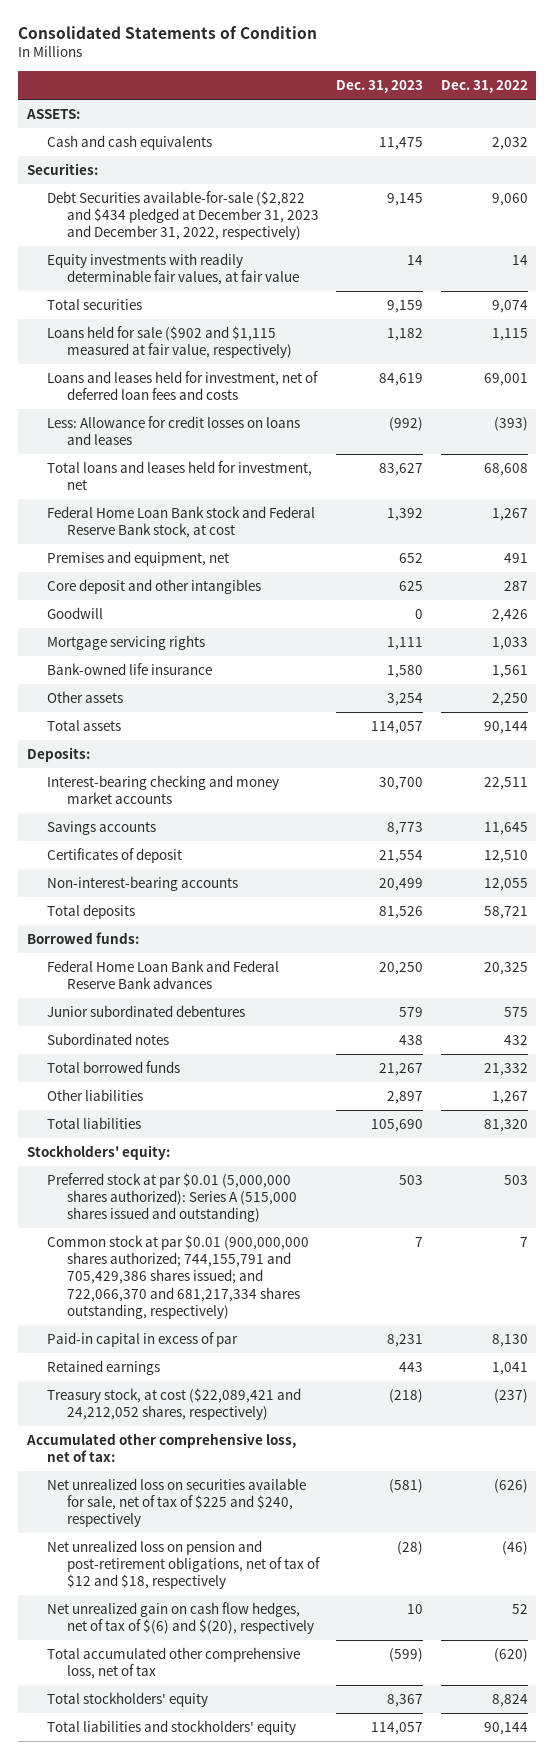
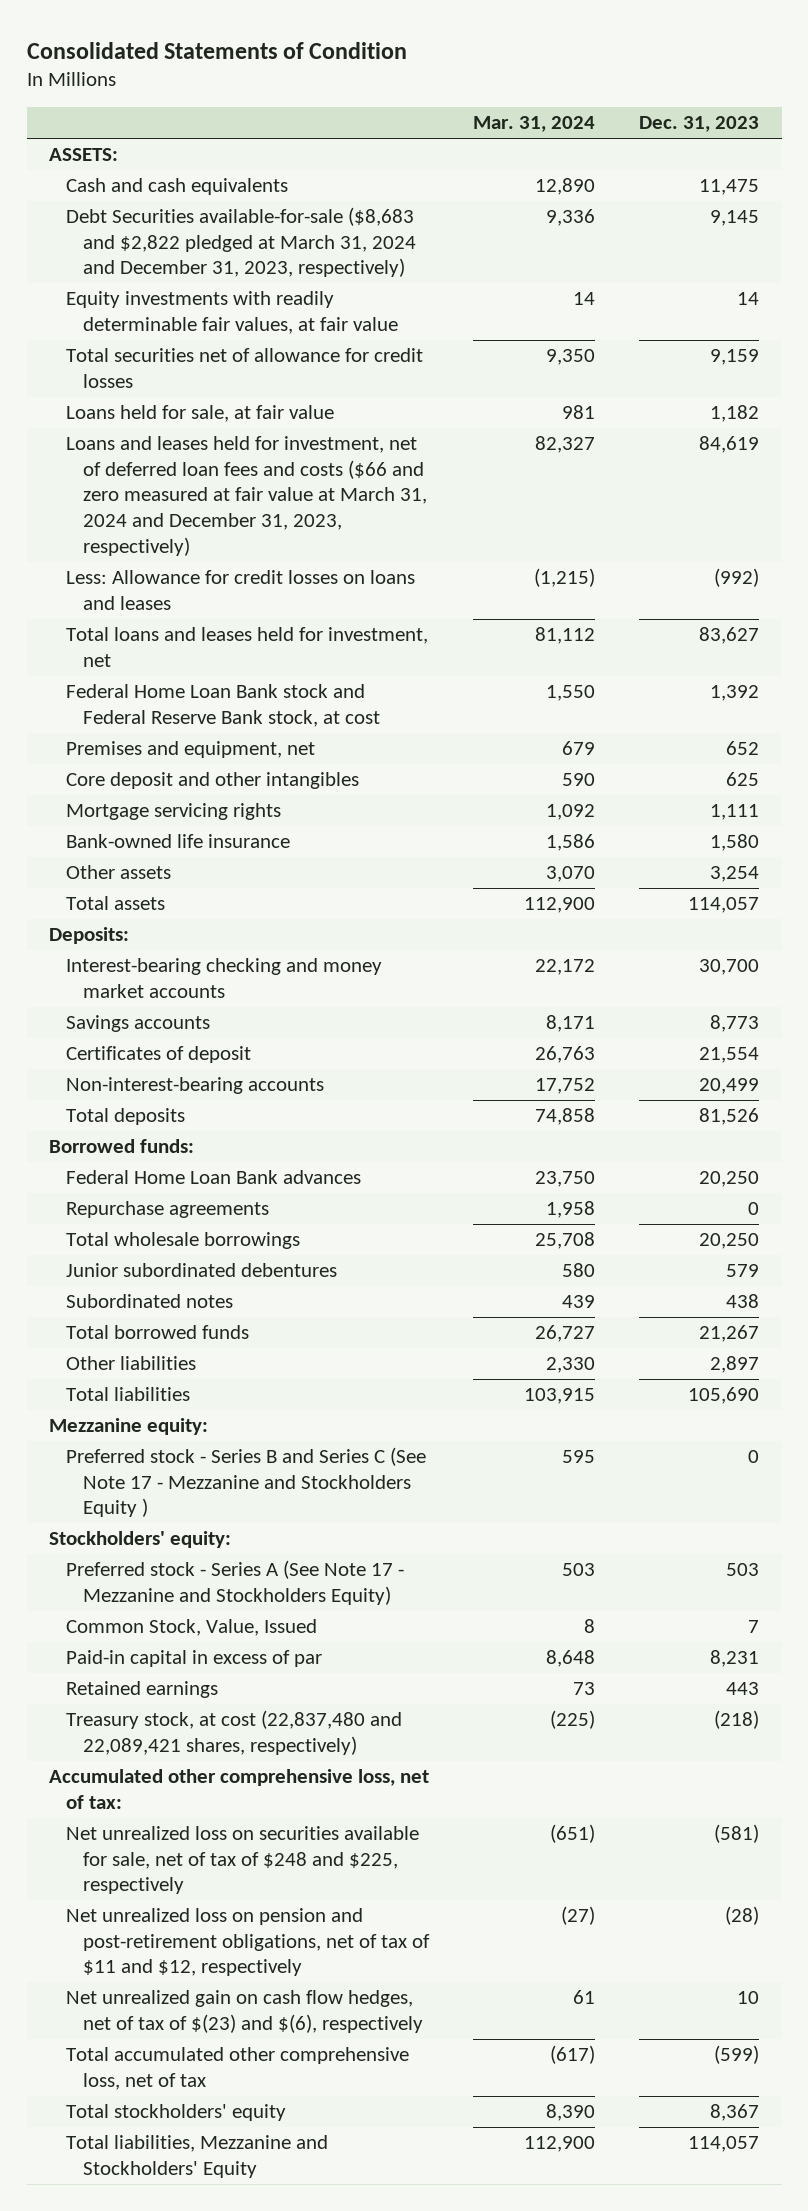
- | Dec. 31, 2023 | Dec. 31, 2022
+ | Mar. 31, 2024 | Dec. 31, 2023
- Securities:
- Debt Securities available-for-sale ($2,822 and $434 pledged at December 31, 2023 and December 31, 2022, respectively) | 9,145 | 9,060
+ Debt Securities available-for-sale ($8,683 and $2,822 pledged at March 31, 2024 and December 31, 2023, respectively) | 9,336 | 9,145
- Total securities | 9,159 | 9,074
- Loans held for sale ($902 and $1,115 measured at fair value, respectively) | 1,182 | 1,115
- Loans and leases held for investment, net of deferred loan fees and costs | 84,619 | 69,001
+ Total securities net of allowance for credit losses | 9,350 | 9,159
+ Loans held for sale, at fair value | 981 | 1,182
+ Loans and leases held for investment, net of deferred loan fees and costs ($66 and zero measured at fair value at March 31, 2024 and December 31, 2023, respectively) | 82,327 | 84,619
- Goodwill | 0 | 2,426
- Federal Home Loan Bank and Federal Reserve Bank advances | 20,250 | 20,325
+ Federal Home Loan Bank advances | 23,750 | 20,250
+ Repurchase agreements | 1,958 | 0
+ Total wholesale borrowings | 25,708 | 20,250
+ Mezzanine equity:
+ Preferred stock - Series B and Series C (See Note 17 - Mezzanine and Stockholders Equity ) | 595 | 0
- Preferred stock at par $0.01 (5,000,000 shares authorized): Series A (515,000 shares issued and outstanding) | 503 | 503
- Common stock at par $0.01 (900,000,000 shares authorized; 744,155,791 and 705,429,386 shares issued; and 722,066,370 and 681,217,334 shares outstanding, respectively) | 7 | 7
+ Preferred stock - Series A (See Note 17 - Mezzanine and Stockholders Equity) | 503 | 503
+ Common Stock, Value, Issued | 8 | 7
- Treasury stock, at cost ($22,089,421 and 24,212,052 shares, respectively) | (218) | (237)
+ Treasury stock, at cost (22,837,480 and 22,089,421 shares, respectively) | (225) | (218)
- Net unrealized loss on securities available for sale, net of tax of $225 and $240, respectively | (581) | (626)
- Net unrealized loss on pension and post-retirement obligations, net of tax of $12 and $18, respectively | (28) | (46)
- Net unrealized gain on cash flow hedges, net of tax of $(6) and $(20), respectively | 10 | 52
+ Net unrealized loss on securities available for sale, net of tax of $248 and $225, respectively | (651) | (581)
+ Net unrealized loss on pension and post-retirement obligations, net of tax of $11 and $12, respectively | (27) | (28)
+ Net unrealized gain on cash flow hedges, net of tax of $(23) and $(6), respectively | 61 | 10
- Total liabilities and stockholders' equity | 114,057 | 90,144
+ Total liabilities, Mezzanine and Stockholders' Equity | 112,900 | 114,057

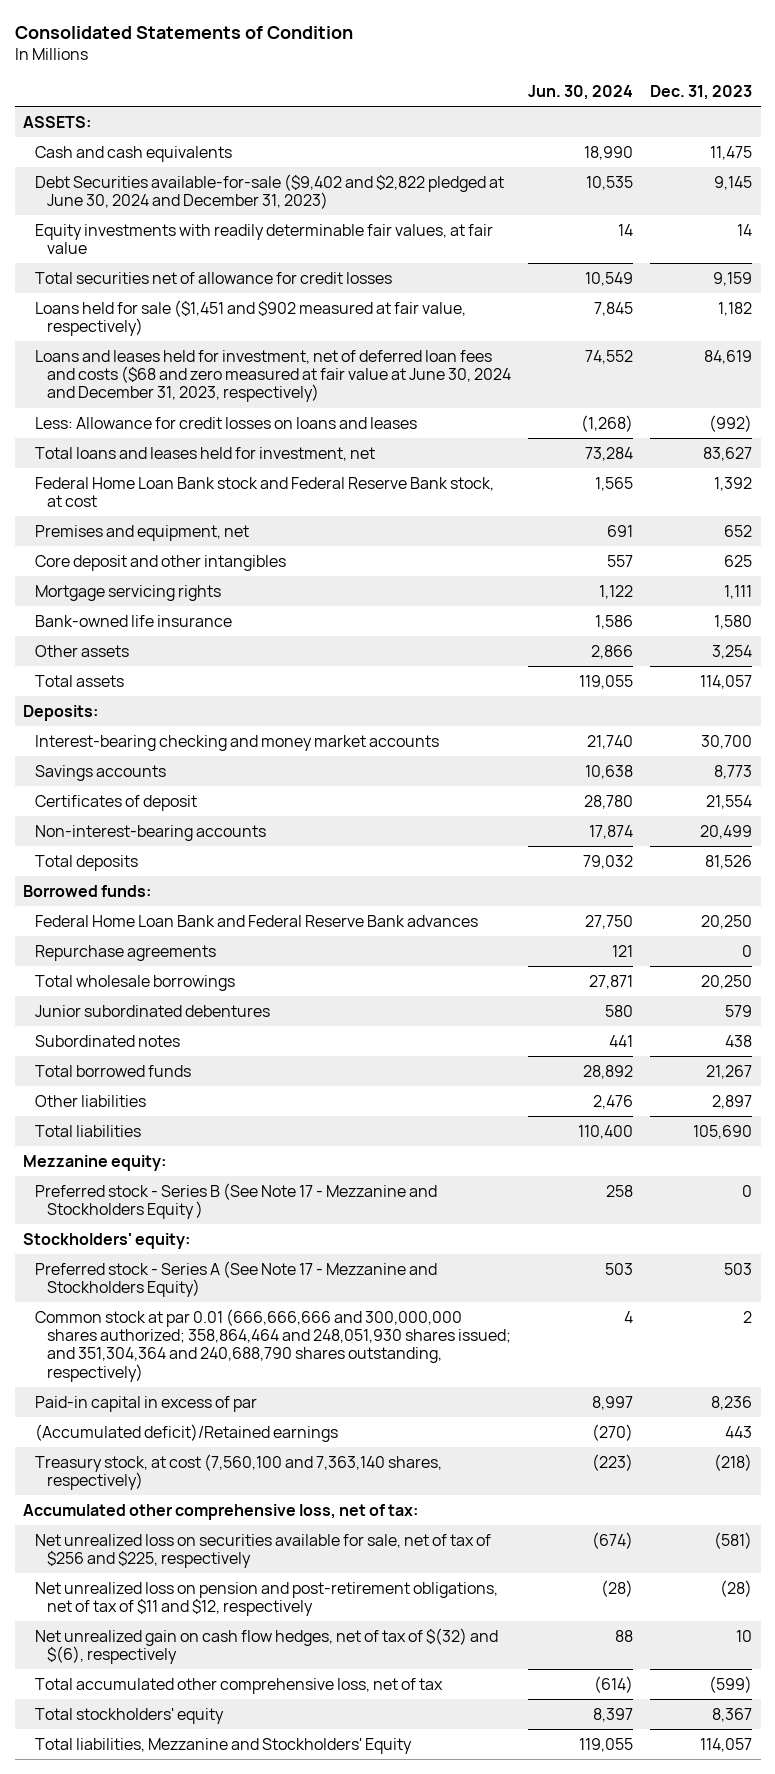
- | Mar. 31, 2024 | Dec. 31, 2023
+ | Jun. 30, 2024 | Dec. 31, 2023
- Debt Securities available-for-sale ($8,683 and $2,822 pledged at March 31, 2024 and December 31, 2023, respectively) | 9,336 | 9,145
+ Debt Securities available-for-sale ($9,402 and $2,822 pledged at June 30, 2024 and December 31, 2023) | 10,535 | 9,145
- Loans held for sale, at fair value | 981 | 1,182
- Loans and leases held for investment, net of deferred loan fees and costs ($66 and zero measured at fair value at March 31, 2024 and December 31, 2023, respectively) | 82,327 | 84,619
+ Loans held for sale ($1,451 and $902 measured at fair value, respectively) | 7,845 | 1,182
+ Loans and leases held for investment, net of deferred loan fees and costs ($68 and zero measured at fair value at June 30, 2024 and December 31, 2023, respectively) | 74,552 | 84,619
- Federal Home Loan Bank advances | 23,750 | 20,250
+ Federal Home Loan Bank and Federal Reserve Bank advances | 27,750 | 20,250
- Preferred stock - Series B and Series C (See Note 17 - Mezzanine and Stockholders Equity ) | 595 | 0
+ Preferred stock - Series B (See Note 17 - Mezzanine and Stockholders Equity ) | 258 | 0
- Common Stock, Value, Issued | 8 | 7
- Paid-in capital in excess of par | 8,648 | 8,231
- Retained earnings | 73 | 443
- Treasury stock, at cost (22,837,480 and 22,089,421 shares, respectively) | (225) | (218)
+ Common stock at par 0.01 (666,666,666 and 300,000,000 shares authorized; 358,864,464 and 248,051,930 shares issued; and 351,304,364 and 240,688,790 shares outstanding, respectively) | 4 | 2
+ Paid-in capital in excess of par | 8,997 | 8,236
+ (Accumulated deficit)/Retained earnings | (270) | 443
+ Treasury stock, at cost (7,560,100 and 7,363,140 shares, respectively) | (223) | (218)
- Net unrealized loss on securities available for sale, net of tax of $248 and $225, respectively | (651) | (581)
+ Net unrealized loss on securities available for sale, net of tax of $256 and $225, respectively | (674) | (581)
- Net unrealized gain on cash flow hedges, net of tax of $(23) and $(6), respectively | 61 | 10
+ Net unrealized gain on cash flow hedges, net of tax of $(32) and $(6), respectively | 88 | 10

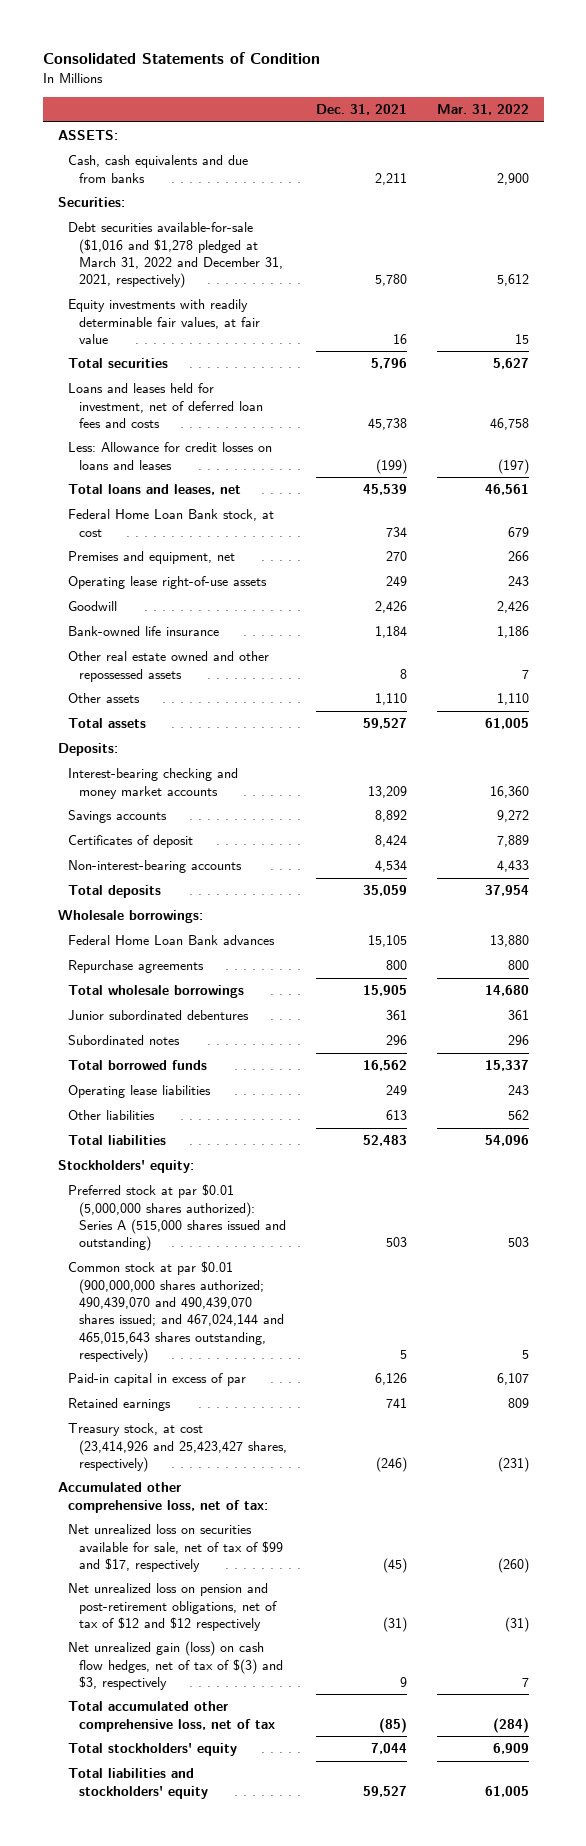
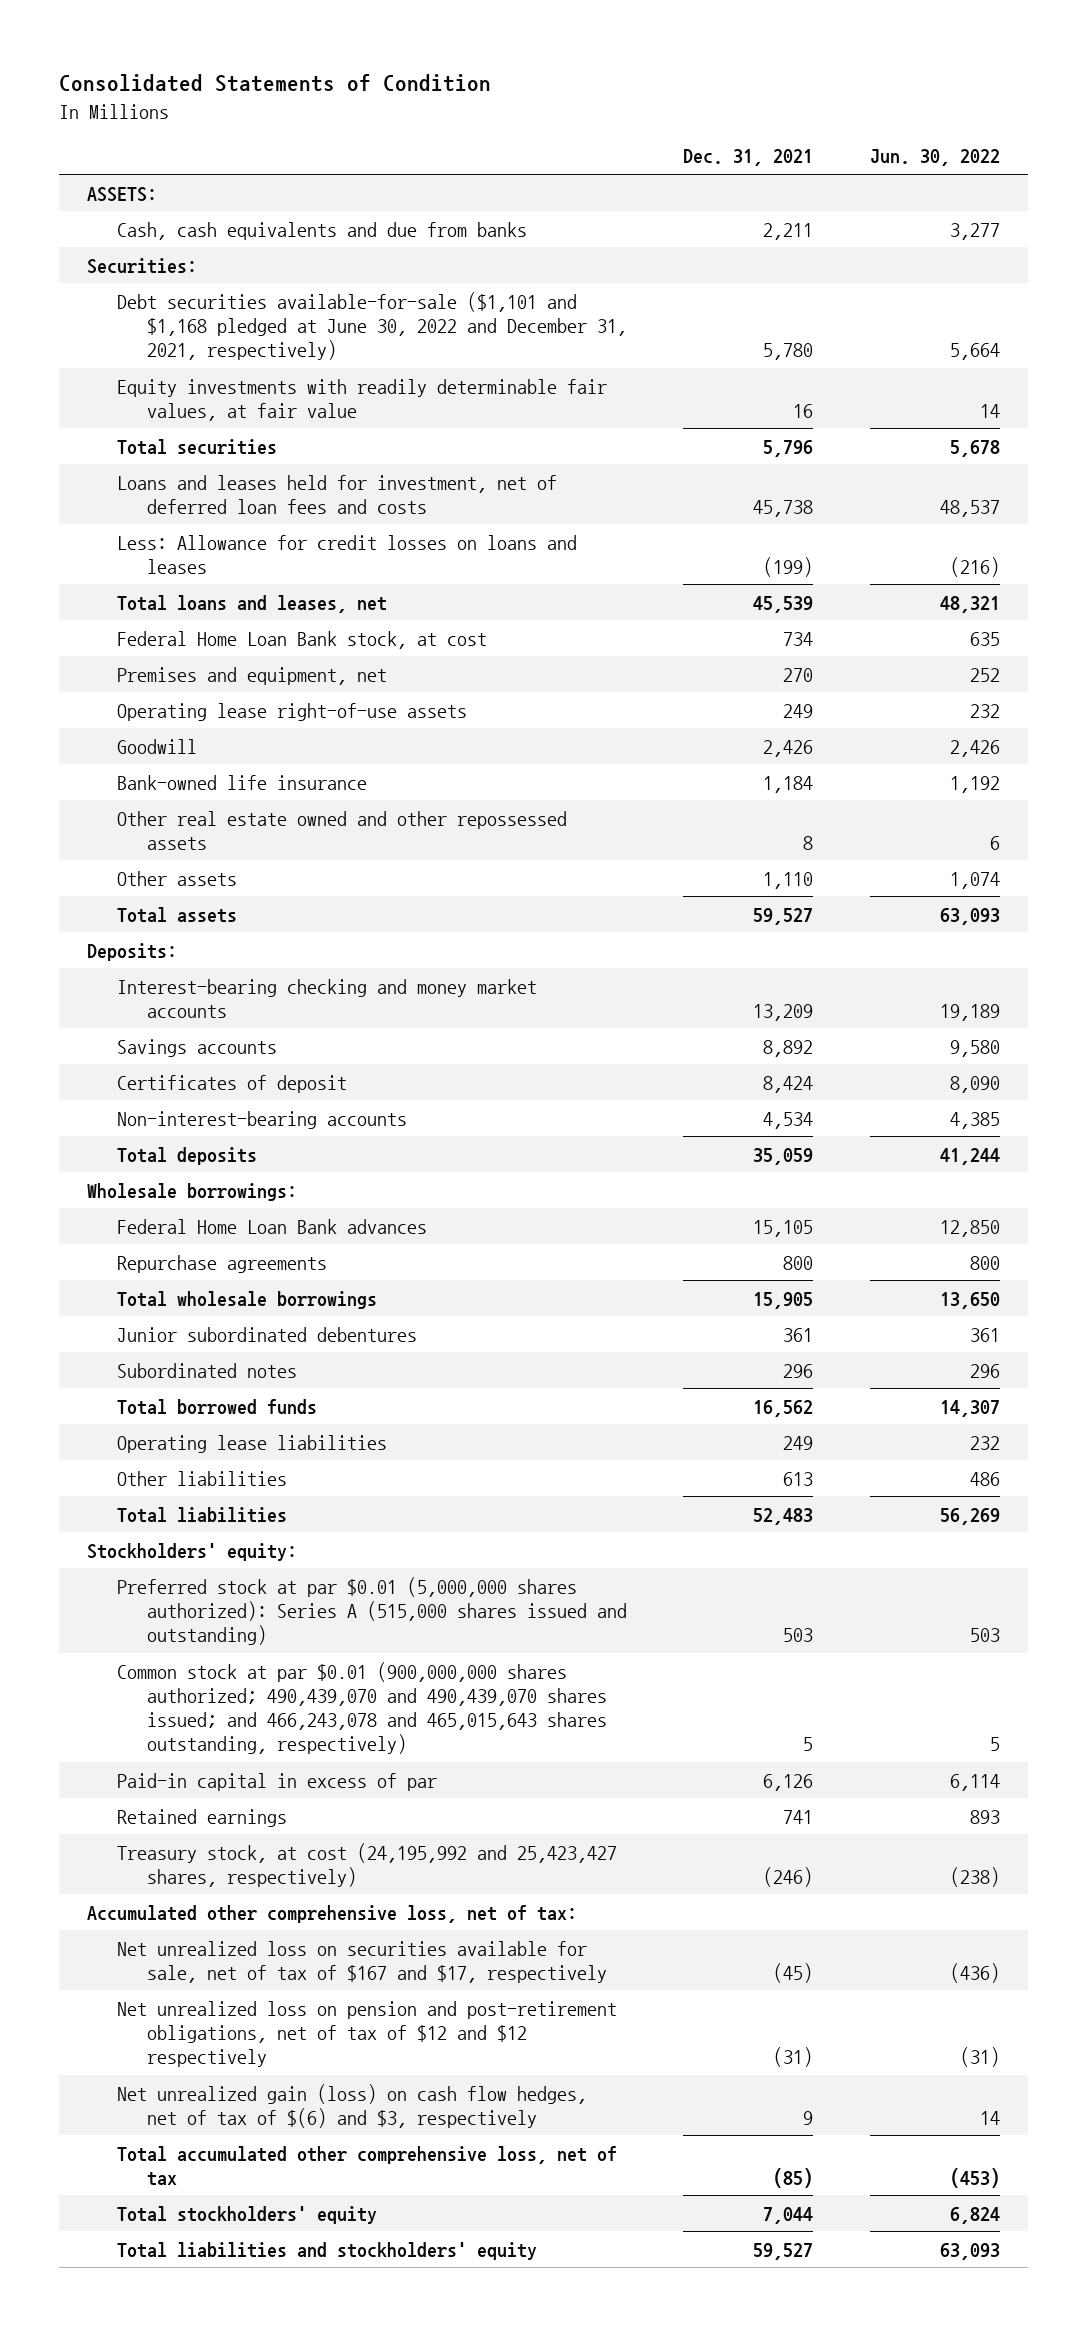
- | Dec. 31, 2021 | Mar. 31, 2022
+ | Dec. 31, 2021 | Jun. 30, 2022
- Debt securities available-for-sale ($1,016 and $1,278 pledged at March 31, 2022 and December 31, 2021, respectively) | 5,780 | 5,612
+ Debt securities available-for-sale ($1,101 and $1,168 pledged at June 30, 2022 and December 31, 2021, respectively) | 5,780 | 5,664
- Common stock at par $0.01 (900,000,000 shares authorized; 490,439,070 and 490,439,070 shares issued; and 467,024,144 and 465,015,643 shares outstanding, respectively) | 5 | 5
+ Common stock at par $0.01 (900,000,000 shares authorized; 490,439,070 and 490,439,070 shares issued; and 466,243,078 and 465,015,643 shares outstanding, respectively) | 5 | 5
- Treasury stock, at cost (23,414,926 and 25,423,427 shares, respectively) | (246) | (231)
+ Treasury stock, at cost (24,195,992 and 25,423,427 shares, respectively) | (246) | (238)
- Net unrealized loss on securities available for sale, net of tax of $99 and $17, respectively | (45) | (260)
+ Net unrealized loss on securities available for sale, net of tax of $167 and $17, respectively | (45) | (436)
- Net unrealized gain (loss) on cash flow hedges, net of tax of $(3) and $3, respectively | 9 | 7
+ Net unrealized gain (loss) on cash flow hedges, net of tax of $(6) and $3, respectively | 9 | 14

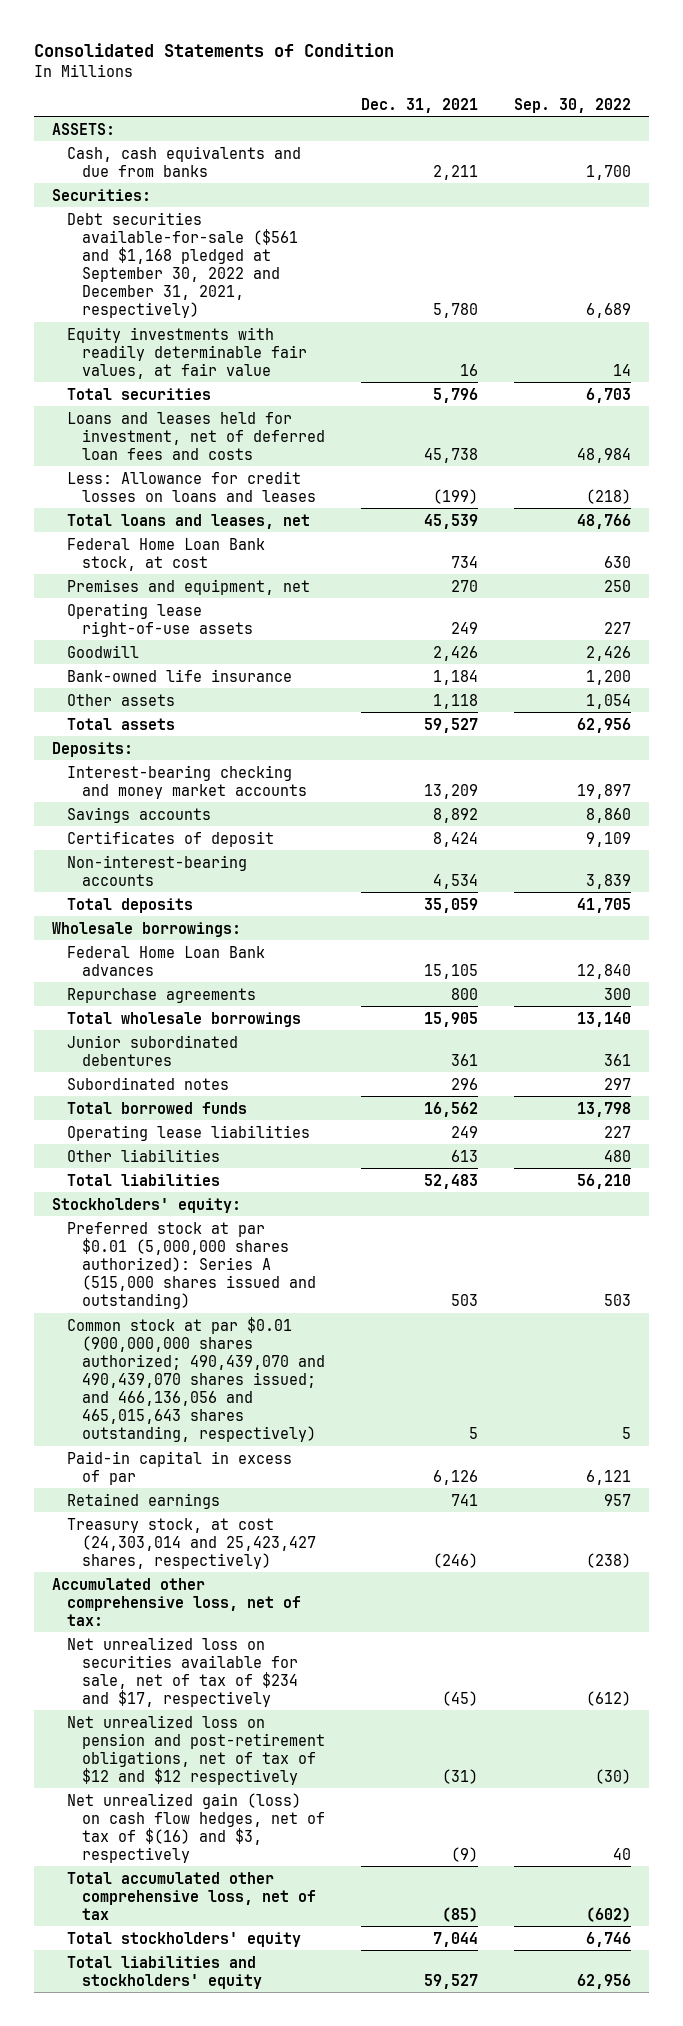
- | Dec. 31, 2021 | Jun. 30, 2022
+ | Dec. 31, 2021 | Sep. 30, 2022
- Debt securities available-for-sale ($1,101 and $1,168 pledged at June 30, 2022 and December 31, 2021, respectively) | 5,780 | 5,664
+ Debt securities available-for-sale ($561 and $1,168 pledged at September 30, 2022 and December 31, 2021, respectively) | 5,780 | 6,689
- Other real estate owned and other repossessed assets | 8 | 6
- Other assets | 1,110 | 1,074
+ Other assets | 1,118 | 1,054
- Common stock at par $0.01 (900,000,000 shares authorized; 490,439,070 and 490,439,070 shares issued; and 466,243,078 and 465,015,643 shares outstanding, respectively) | 5 | 5
+ Common stock at par $0.01 (900,000,000 shares authorized; 490,439,070 and 490,439,070 shares issued; and 466,136,056 and 465,015,643 shares outstanding, respectively) | 5 | 5
- Treasury stock, at cost (24,195,992 and 25,423,427 shares, respectively) | (246) | (238)
+ Treasury stock, at cost (24,303,014 and 25,423,427 shares, respectively) | (246) | (238)
- Net unrealized loss on securities available for sale, net of tax of $167 and $17, respectively | (45) | (436)
+ Net unrealized loss on securities available for sale, net of tax of $234 and $17, respectively | (45) | (612)
- Net unrealized gain (loss) on cash flow hedges, net of tax of $(6) and $3, respectively | 9 | 14
+ Net unrealized gain (loss) on cash flow hedges, net of tax of $(16) and $3, respectively | (9) | 40

